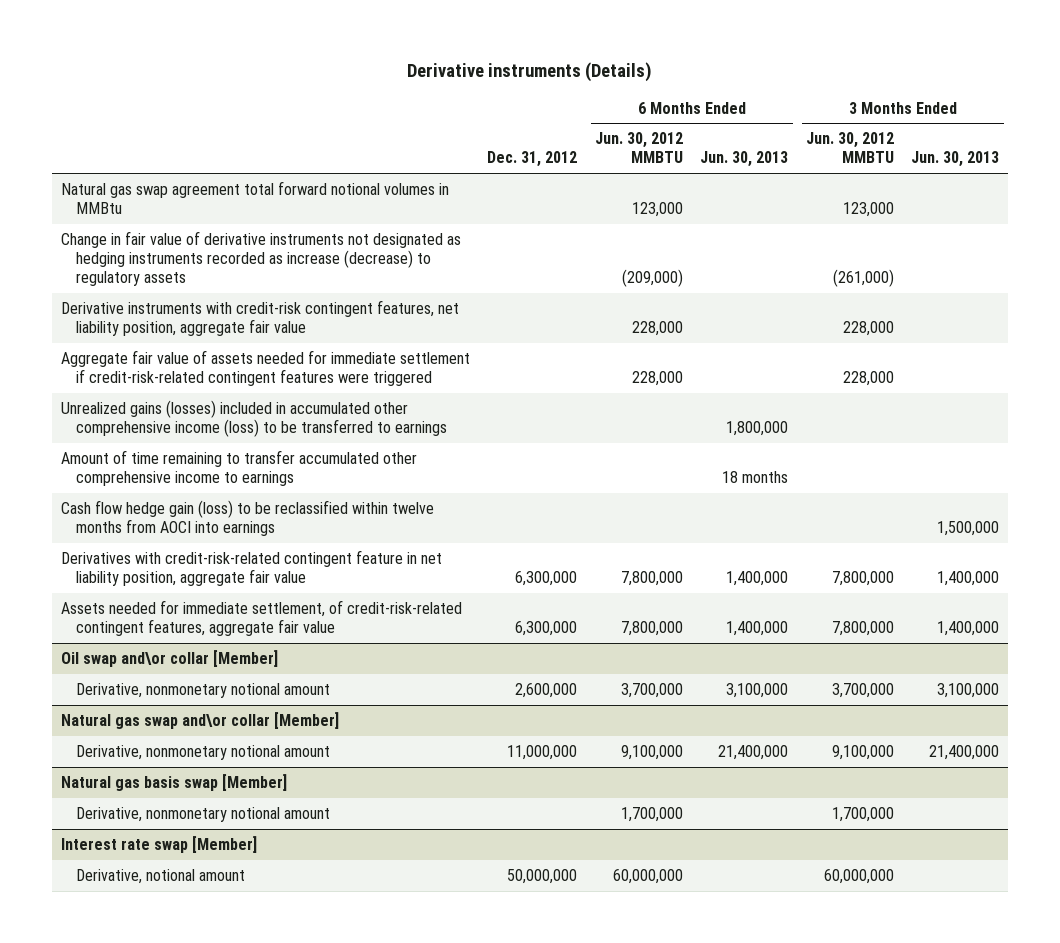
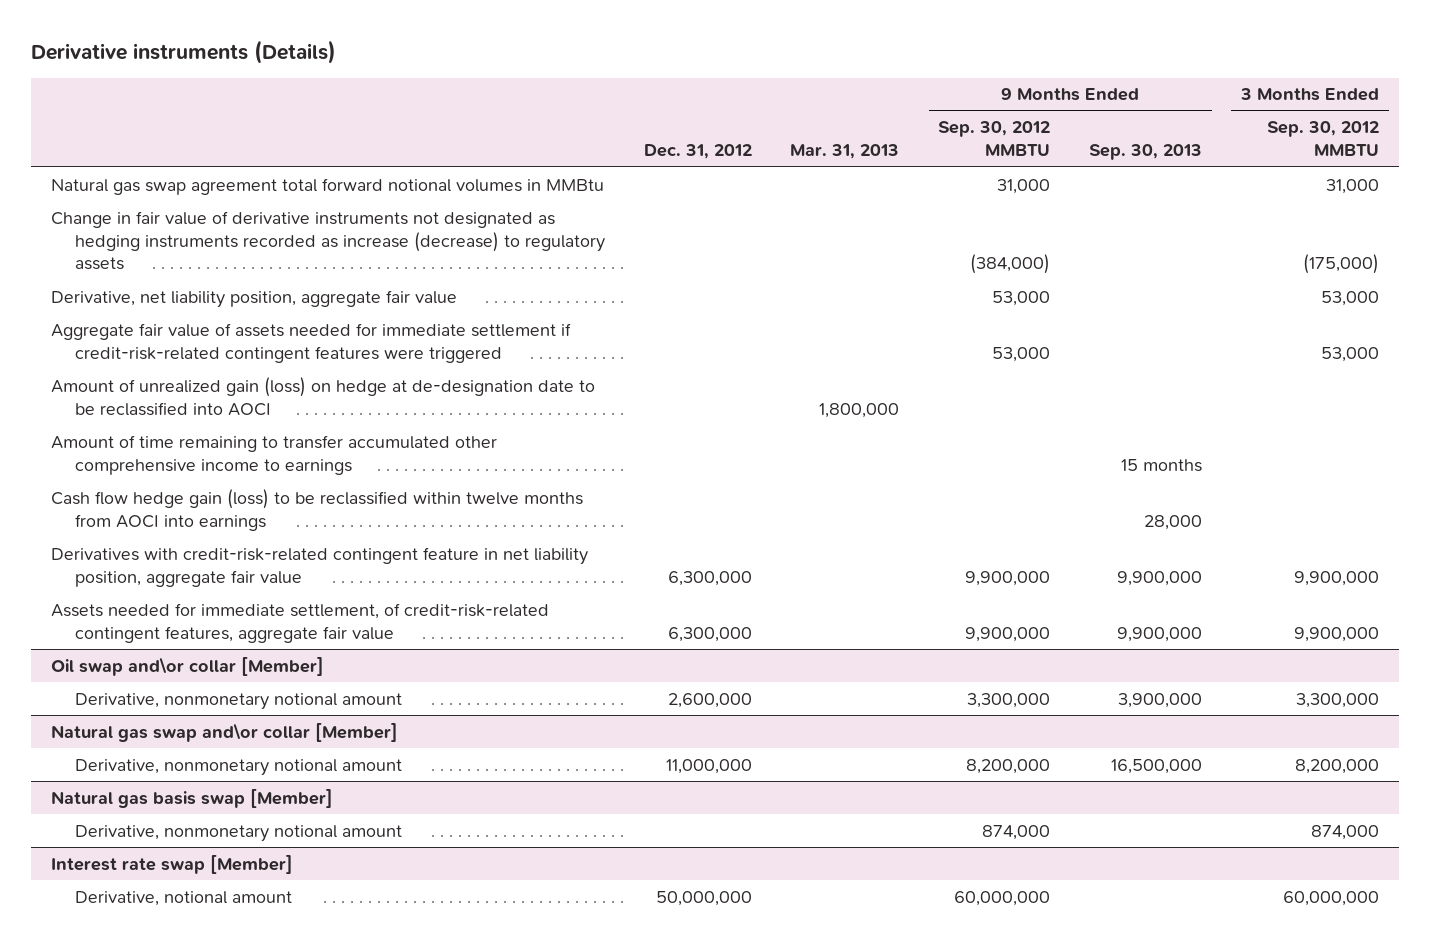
- | Dec. 31, 2012 | 6 Months Ended Jun. 30, 2012 MMBTU | 6 Months Ended Jun. 30, 2013 | 3 Months Ended Jun. 30, 2012 MMBTU | 3 Months Ended Jun. 30, 2013
+ | Dec. 31, 2012 | Mar. 31, 2013 | 9 Months Ended Sep. 30, 2012 MMBTU | 9 Months Ended Sep. 30, 2013 | 3 Months Ended Sep. 30, 2012 MMBTU
- Derivative instruments with credit-risk contingent features, net liability position, aggregate fair value | | 228,000 | | 228,000 |
+ Derivative, net liability position, aggregate fair value | | | 53,000 | | 53,000
- Unrealized gains (losses) included in accumulated other comprehensive income (loss) to be transferred to earnings | | | 1,800,000 | |
+ Amount of unrealized gain (loss) on hedge at de-designation date to be reclassified into AOCI | | 1,800,000 | | |

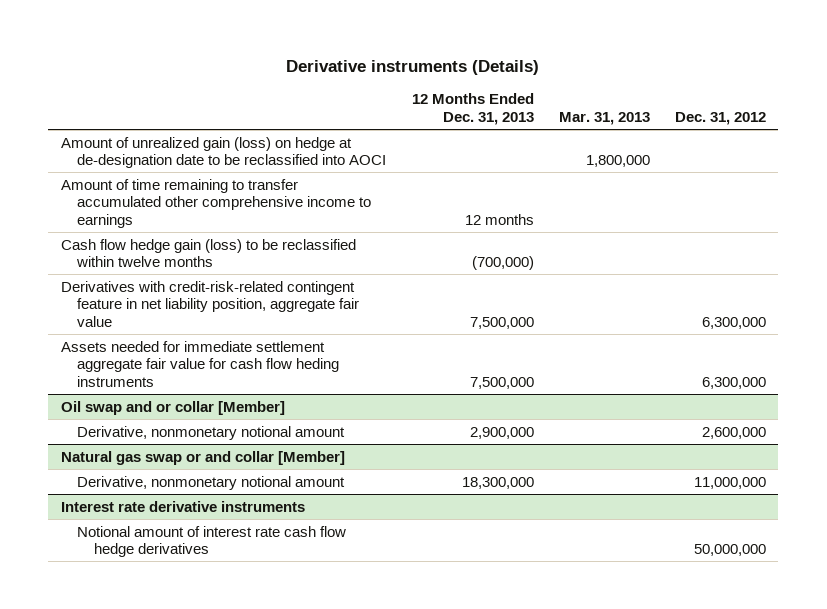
- | Dec. 31, 2012 | Mar. 31, 2013 | 9 Months Ended Sep. 30, 2012 MMBTU | 9 Months Ended Sep. 30, 2013 | 3 Months Ended Sep. 30, 2012 MMBTU
+ | 12 Months Ended Dec. 31, 2013 | Mar. 31, 2013 | Dec. 31, 2012
- Natural gas swap agreement total forward notional volumes in MMBtu | | | 31,000 | | 31,000
- Change in fair value of derivative instruments not designated as hedging instruments recorded as increase (decrease) to regulatory assets | | | (384,000) | | (175,000)
- Derivative, net liability position, aggregate fair value | | | 53,000 | | 53,000
- Aggregate fair value of assets needed for immediate settlement if credit-risk-related contingent features were triggered | | | 53,000 | | 53,000
- Cash flow hedge gain (loss) to be reclassified within twelve months from AOCI into earnings | | | | 28,000 |
+ Cash flow hedge gain (loss) to be reclassified within twelve months | (700,000) | |
- Assets needed for immediate settlement, of credit-risk-related contingent features, aggregate fair value | 6,300,000 | | 9,900,000 | 9,900,000 | 9,900,000
- Oil swap and\or collar [Member]
+ Assets needed for immediate settlement aggregate fair value for cash flow heding instruments | 7,500,000 | | 6,300,000
+ Oil swap and or collar [Member]
- Natural gas swap and\or collar [Member]
+ Natural gas swap or and collar [Member]
- Natural gas basis swap [Member]
- Derivative, nonmonetary notional amount | | | 874,000 | | 874,000
- Interest rate swap [Member]
- Derivative, notional amount | 50,000,000 | | 60,000,000 | | 60,000,000
+ Interest rate derivative instruments
+ Notional amount of interest rate cash flow hedge derivatives | | | 50,000,000

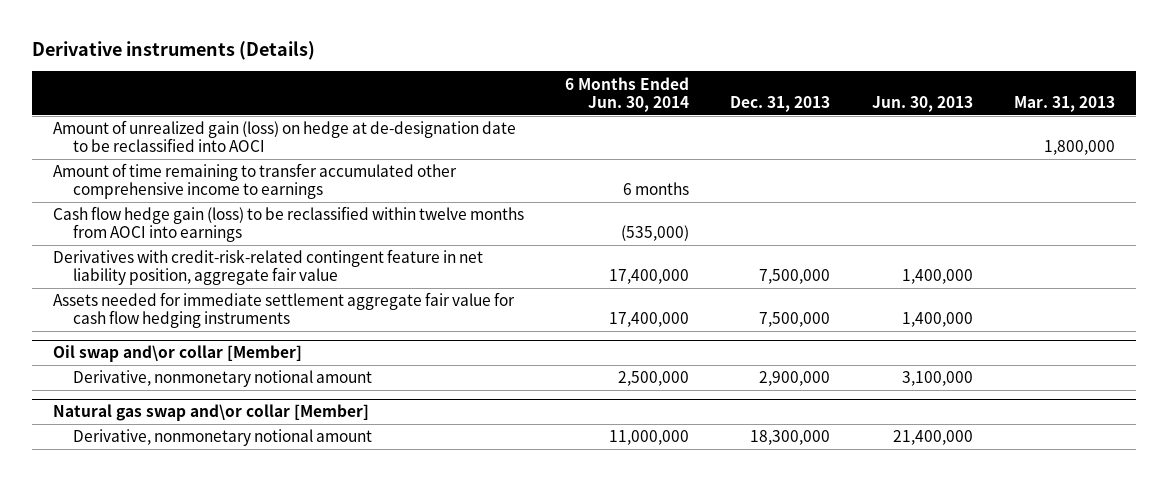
- | 12 Months Ended Dec. 31, 2013 | Mar. 31, 2013 | Dec. 31, 2012
+ | 6 Months Ended Jun. 30, 2014 | Dec. 31, 2013 | Jun. 30, 2013 | Mar. 31, 2013
- Cash flow hedge gain (loss) to be reclassified within twelve months | (700,000) | |
+ Cash flow hedge gain (loss) to be reclassified within twelve months from AOCI into earnings | (535,000) | | |
- Assets needed for immediate settlement aggregate fair value for cash flow heding instruments | 7,500,000 | | 6,300,000
- Oil swap and or collar [Member]
+ Assets needed for immediate settlement aggregate fair value for cash flow hedging instruments | 17,400,000 | 7,500,000 | 1,400,000 |
+ Oil swap and\or collar [Member]
- Natural gas swap or and collar [Member]
+ Natural gas swap and\or collar [Member]
- Interest rate derivative instruments
- Notional amount of interest rate cash flow hedge derivatives | | | 50,000,000

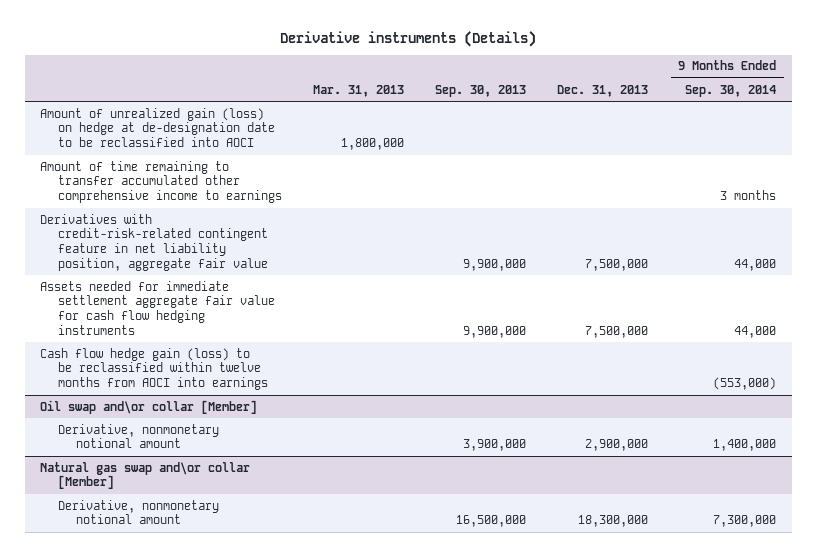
- | 6 Months Ended Jun. 30, 2014 | Dec. 31, 2013 | Jun. 30, 2013 | Mar. 31, 2013
+ | Mar. 31, 2013 | Sep. 30, 2013 | Dec. 31, 2013 | 9 Months Ended Sep. 30, 2014
moved down: Cash flow hedge gain (loss) to be reclassified within twelve months from AOCI into earnings | | | | (553,000)

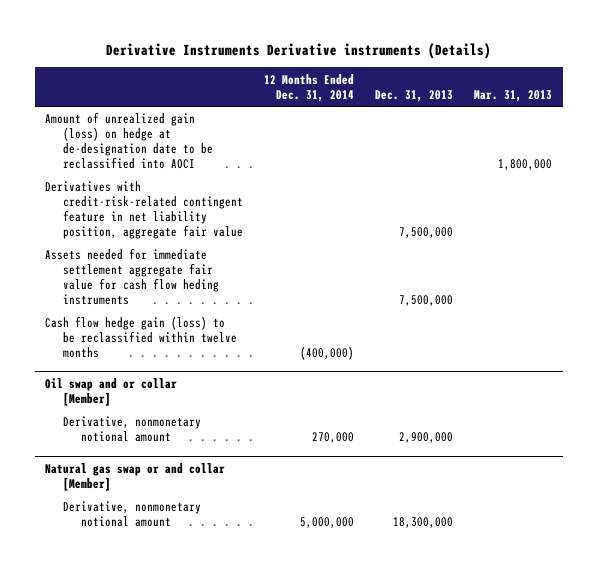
- Derivative instruments (Details)
+ Derivative Instruments Derivative instruments (Details)
- | Mar. 31, 2013 | Sep. 30, 2013 | Dec. 31, 2013 | 9 Months Ended Sep. 30, 2014
+ | 12 Months Ended Dec. 31, 2014 | Dec. 31, 2013 | Mar. 31, 2013
- Amount of time remaining to transfer accumulated other comprehensive income to earnings | | | | 3 months
- Assets needed for immediate settlement aggregate fair value for cash flow hedging instruments | | 9,900,000 | 7,500,000 | 44,000
- Cash flow hedge gain (loss) to be reclassified within twelve months from AOCI into earnings | | | | (553,000)
- Oil swap and\or collar [Member]
+ Assets needed for immediate settlement aggregate fair value for cash flow heding instruments | | 7,500,000 |
+ Cash flow hedge gain (loss) to be reclassified within twelve months | (400,000) | |
+ Oil swap and or collar [Member]
- Natural gas swap and\or collar [Member]
+ Natural gas swap or and collar [Member]

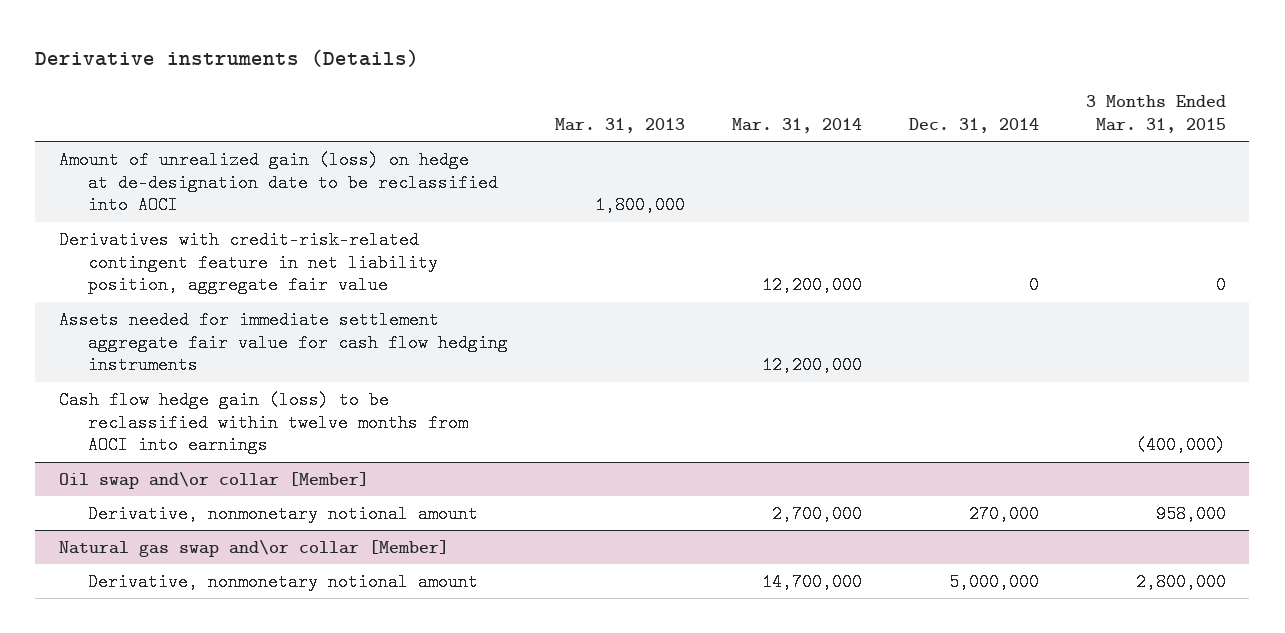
- Derivative Instruments Derivative instruments (Details)
+ Derivative instruments (Details)
- | 12 Months Ended Dec. 31, 2014 | Dec. 31, 2013 | Mar. 31, 2013
+ | Mar. 31, 2013 | Mar. 31, 2014 | Dec. 31, 2014 | 3 Months Ended Mar. 31, 2015
- Assets needed for immediate settlement aggregate fair value for cash flow heding instruments | | 7,500,000 |
- Cash flow hedge gain (loss) to be reclassified within twelve months | (400,000) | |
- Oil swap and or collar [Member]
+ Assets needed for immediate settlement aggregate fair value for cash flow hedging instruments | | 12,200,000 | |
+ Cash flow hedge gain (loss) to be reclassified within twelve months from AOCI into earnings | | | | (400,000)
+ Oil swap and\or collar [Member]
- Natural gas swap or and collar [Member]
+ Natural gas swap and\or collar [Member]

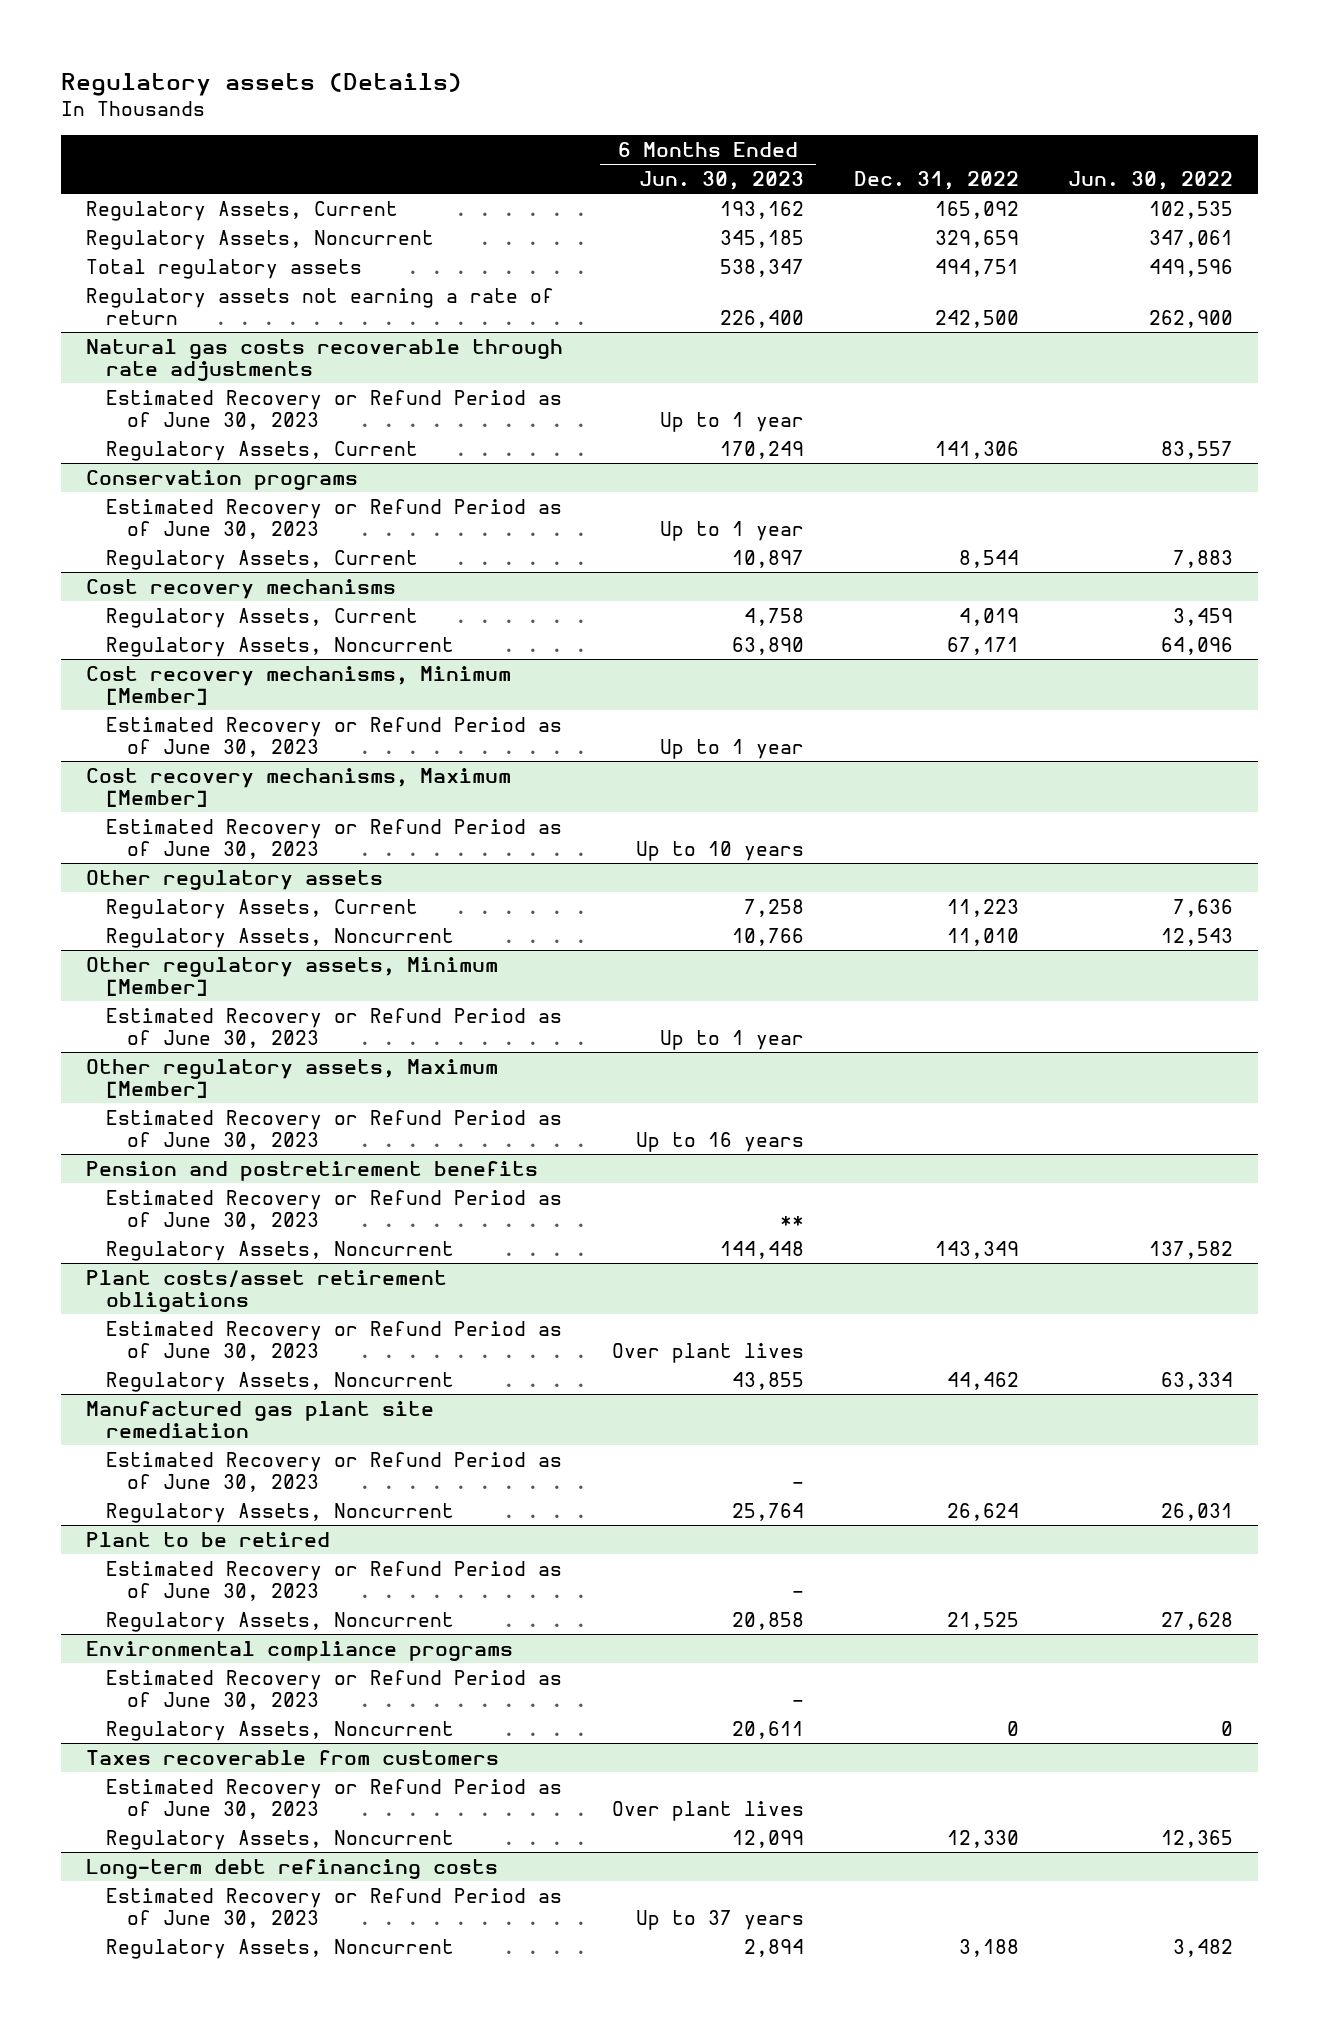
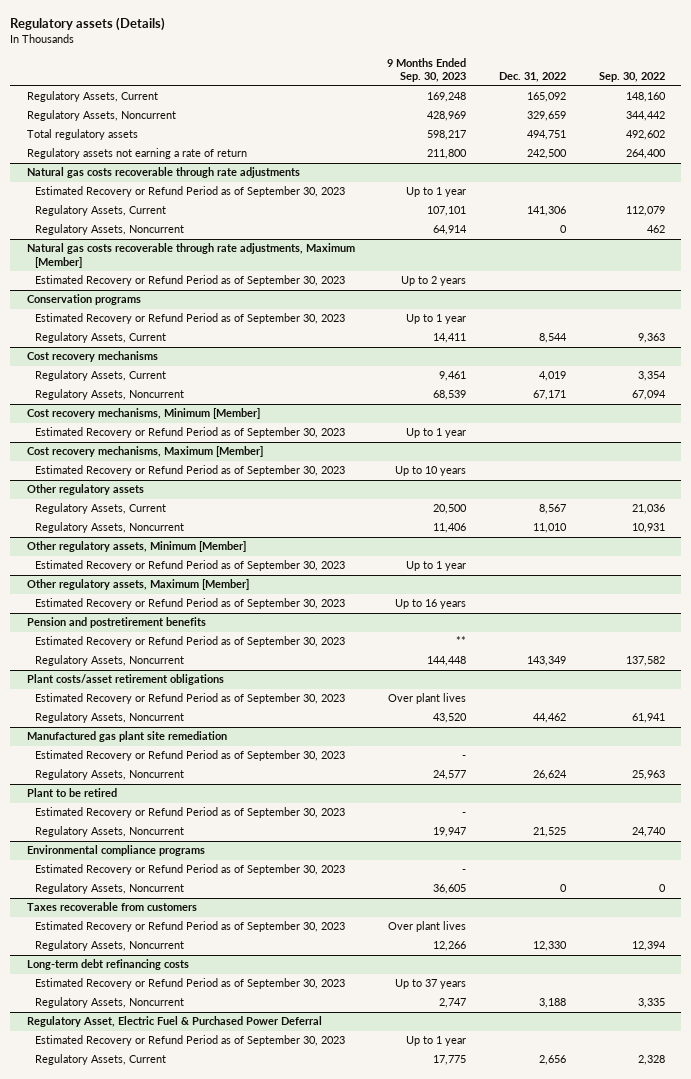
- | 6 Months Ended Jun. 30, 2023 | Dec. 31, 2022 | Jun. 30, 2022
+ | 9 Months Ended Sep. 30, 2023 | Dec. 31, 2022 | Sep. 30, 2022
@ Natural gas costs recoverable through rate adjustments
- Estimated Recovery or Refund Period as of June 30, 2023 | Up to 1 year | |
+ Estimated Recovery or Refund Period as of September 30, 2023 | Up to 1 year | |
+ Regulatory Assets, Noncurrent | 64,914 | 0 | 462
+ Natural gas costs recoverable through rate adjustments, Maximum [Member]
+ Estimated Recovery or Refund Period as of September 30, 2023 | Up to 2 years | |
@ Conservation programs
- Estimated Recovery or Refund Period as of June 30, 2023 | Up to 1 year | |
+ Estimated Recovery or Refund Period as of September 30, 2023 | Up to 1 year | |
@ Cost recovery mechanisms, Minimum [Member]
- Estimated Recovery or Refund Period as of June 30, 2023 | Up to 1 year | |
+ Estimated Recovery or Refund Period as of September 30, 2023 | Up to 1 year | |
@ Cost recovery mechanisms, Maximum [Member]
- Estimated Recovery or Refund Period as of June 30, 2023 | Up to 10 years | |
+ Estimated Recovery or Refund Period as of September 30, 2023 | Up to 10 years | |
@ Other regulatory assets
- Regulatory Assets, Current | 7,258 | 11,223 | 7,636
+ Regulatory Assets, Current | 20,500 | 8,567 | 21,036
@ Other regulatory assets, Minimum [Member]
- Estimated Recovery or Refund Period as of June 30, 2023 | Up to 1 year | |
+ Estimated Recovery or Refund Period as of September 30, 2023 | Up to 1 year | |
@ Other regulatory assets, Maximum [Member]
- Estimated Recovery or Refund Period as of June 30, 2023 | Up to 16 years | |
+ Estimated Recovery or Refund Period as of September 30, 2023 | Up to 16 years | |
@ Pension and postretirement benefits
- Estimated Recovery or Refund Period as of June 30, 2023 | ** | |
+ Estimated Recovery or Refund Period as of September 30, 2023 | ** | |
@ Plant costs/asset retirement obligations
- Estimated Recovery or Refund Period as of June 30, 2023 | Over plant lives | |
+ Estimated Recovery or Refund Period as of September 30, 2023 | Over plant lives | |
@ Manufactured gas plant site remediation
- Estimated Recovery or Refund Period as of June 30, 2023 | - | |
+ Estimated Recovery or Refund Period as of September 30, 2023 | - | |
@ Plant to be retired
- Estimated Recovery or Refund Period as of June 30, 2023 | - | |
+ Estimated Recovery or Refund Period as of September 30, 2023 | - | |
@ Environmental compliance programs
- Estimated Recovery or Refund Period as of June 30, 2023 | - | |
+ Estimated Recovery or Refund Period as of September 30, 2023 | - | |
@ Taxes recoverable from customers
- Estimated Recovery or Refund Period as of June 30, 2023 | Over plant lives | |
+ Estimated Recovery or Refund Period as of September 30, 2023 | Over plant lives | |
@ Long-term debt refinancing costs
- Estimated Recovery or Refund Period as of June 30, 2023 | Up to 37 years | |
+ Estimated Recovery or Refund Period as of September 30, 2023 | Up to 37 years | |
+ Regulatory Asset, Electric Fuel & Purchased Power Deferral
+ Estimated Recovery or Refund Period as of September 30, 2023 | Up to 1 year | |
+ Regulatory Assets, Current | 17,775 | 2,656 | 2,328

